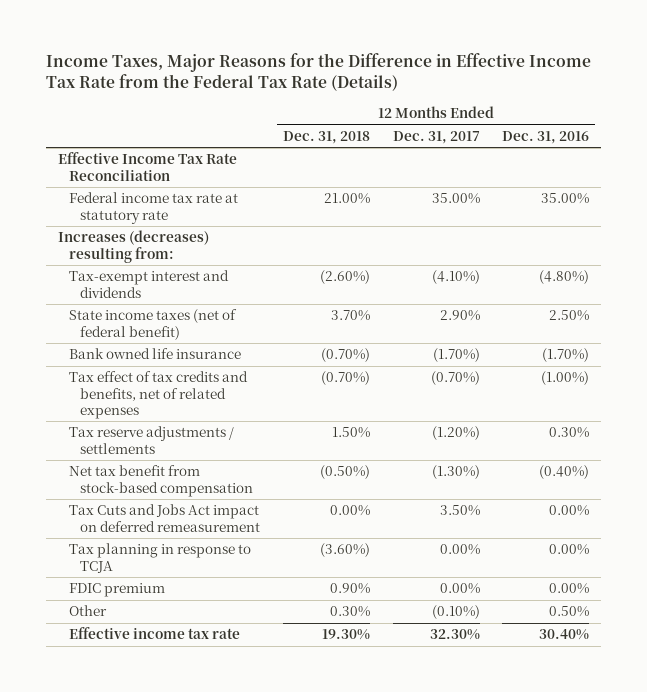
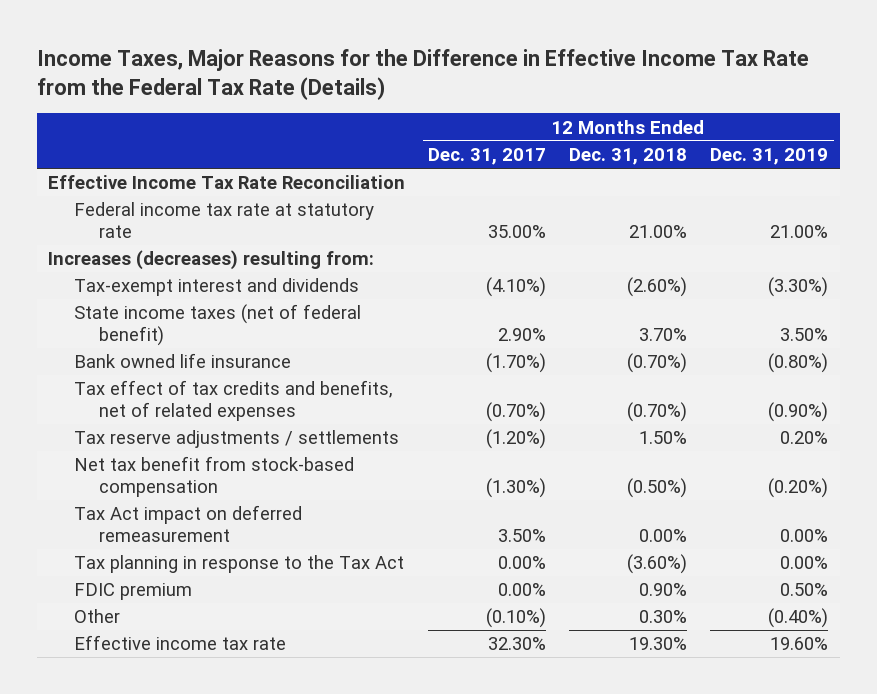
- | 12 Months Ended Dec. 31, 2018 | 12 Months Ended Dec. 31, 2017 | 12 Months Ended Dec. 31, 2016
+ | 12 Months Ended Dec. 31, 2017 | 12 Months Ended Dec. 31, 2018 | 12 Months Ended Dec. 31, 2019
- Tax Cuts and Jobs Act impact on deferred remeasurement | 0.00% | 3.50% | 0.00%
- Tax planning in response to TCJA | (3.60%) | 0.00% | 0.00%
+ Tax Act impact on deferred remeasurement | 3.50% | 0.00% | 0.00%
+ Tax planning in response to the Tax Act | 0.00% | (3.60%) | 0.00%

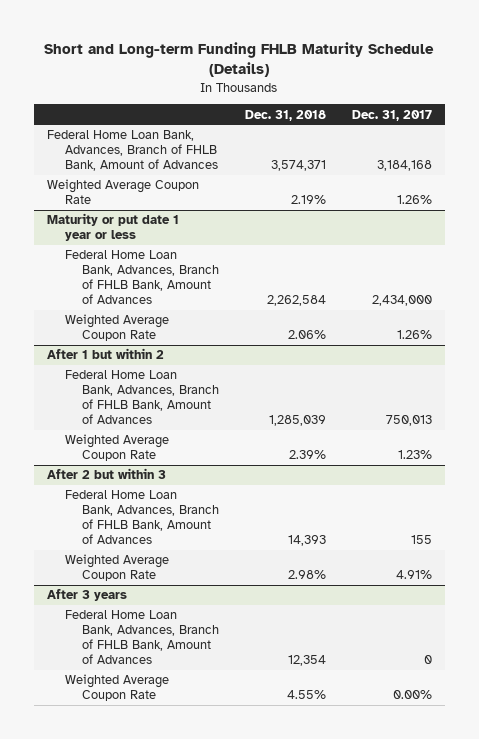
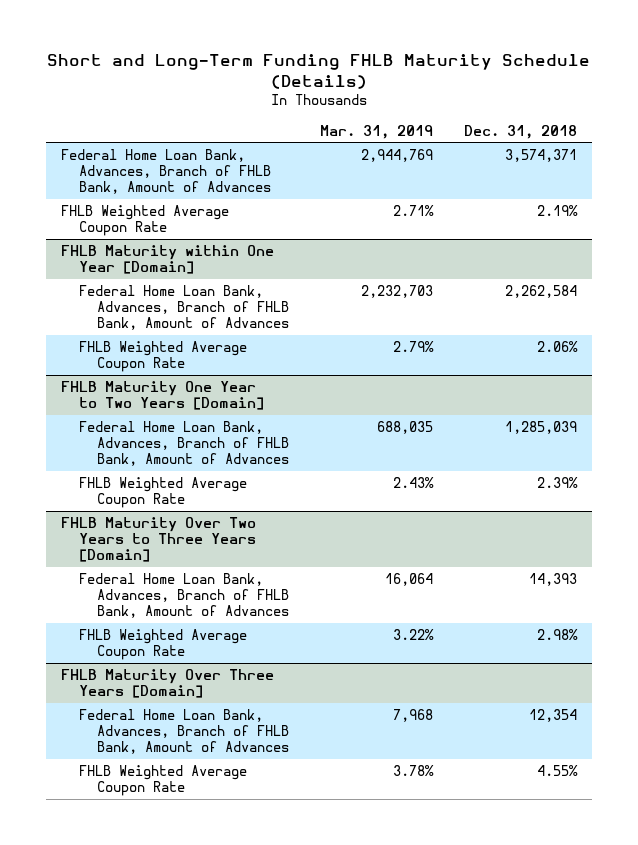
- Short and Long-term Funding FHLB Maturity Schedule (Details)
+ Short and Long-Term Funding FHLB Maturity Schedule (Details)
- | Dec. 31, 2018 | Dec. 31, 2017
+ | Mar. 31, 2019 | Dec. 31, 2018
- Weighted Average Coupon Rate | 2.19% | 1.26%
- Maturity or put date 1 year or less
+ FHLB Weighted Average Coupon Rate | 2.71% | 2.19%
+ FHLB Maturity within One Year [Domain]
- Weighted Average Coupon Rate | 2.06% | 1.26%
- After 1 but within 2
+ FHLB Weighted Average Coupon Rate | 2.79% | 2.06%
+ FHLB Maturity One Year to Two Years [Domain]
- Weighted Average Coupon Rate | 2.39% | 1.23%
- After 2 but within 3
+ FHLB Weighted Average Coupon Rate | 2.43% | 2.39%
+ FHLB Maturity Over Two Years to Three Years [Domain]
- Weighted Average Coupon Rate | 2.98% | 4.91%
- After 3 years
+ FHLB Weighted Average Coupon Rate | 3.22% | 2.98%
+ FHLB Maturity Over Three Years [Domain]
- Weighted Average Coupon Rate | 4.55% | 0.00%
+ FHLB Weighted Average Coupon Rate | 3.78% | 4.55%

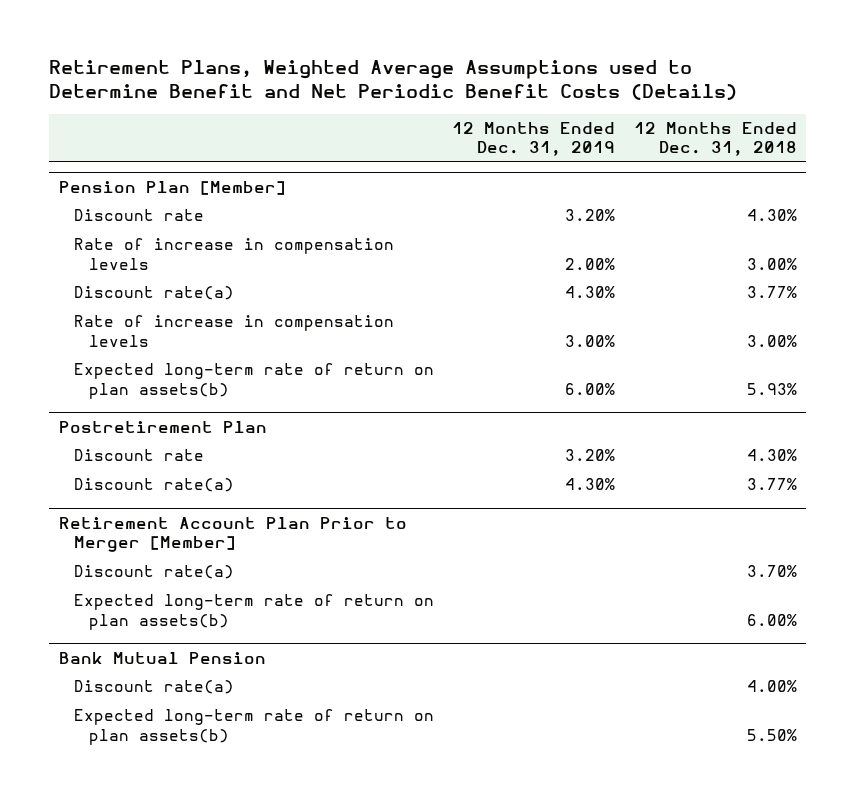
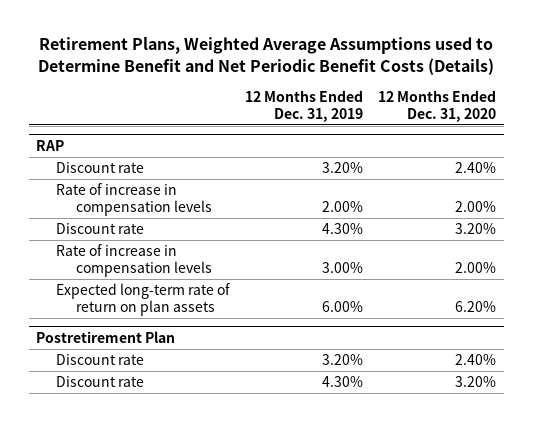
- | 12 Months Ended Dec. 31, 2019 | 12 Months Ended Dec. 31, 2018
+ | 12 Months Ended Dec. 31, 2019 | 12 Months Ended Dec. 31, 2020
- Pension Plan [Member]
+ RAP
- Discount rate(a) | 4.30% | 3.77%
+ Discount rate | 4.30% | 3.20%
- Expected long-term rate of return on plan assets(b) | 6.00% | 5.93%
+ Expected long-term rate of return on plan assets | 6.00% | 6.20%
@ Postretirement Plan
- Discount rate(a) | 4.30% | 3.77%
- Retirement Account Plan Prior to Merger [Member]
- Discount rate(a) | | 3.70%
- Expected long-term rate of return on plan assets(b) | | 6.00%
- Bank Mutual Pension
- Discount rate(a) | | 4.00%
- Expected long-term rate of return on plan assets(b) | | 5.50%
@ Postretirement Plan
+ Discount rate | 4.30% | 3.20%

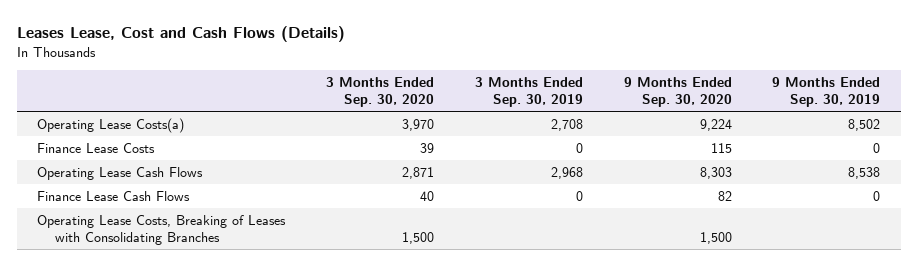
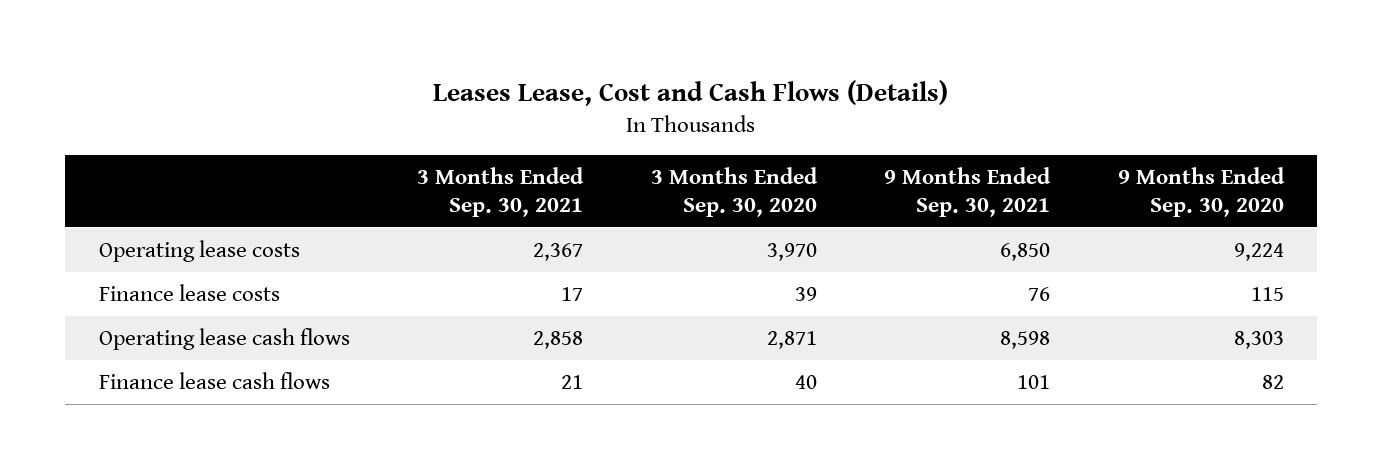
- | 3 Months Ended Sep. 30, 2020 | 3 Months Ended Sep. 30, 2019 | 9 Months Ended Sep. 30, 2020 | 9 Months Ended Sep. 30, 2019
+ | 3 Months Ended Sep. 30, 2021 | 3 Months Ended Sep. 30, 2020 | 9 Months Ended Sep. 30, 2021 | 9 Months Ended Sep. 30, 2020
- Operating Lease Costs(a) | 3,970 | 2,708 | 9,224 | 8,502
- Finance Lease Costs | 39 | 0 | 115 | 0
- Operating Lease Cash Flows | 2,871 | 2,968 | 8,303 | 8,538
- Finance Lease Cash Flows | 40 | 0 | 82 | 0
- Operating Lease Costs, Breaking of Leases with Consolidating Branches | 1,500 | | 1,500 |
+ Operating lease costs | 2,367 | 3,970 | 6,850 | 9,224
+ Finance lease costs | 17 | 39 | 76 | 115
+ Operating lease cash flows | 2,858 | 2,871 | 8,598 | 8,303
+ Finance lease cash flows | 21 | 40 | 101 | 82

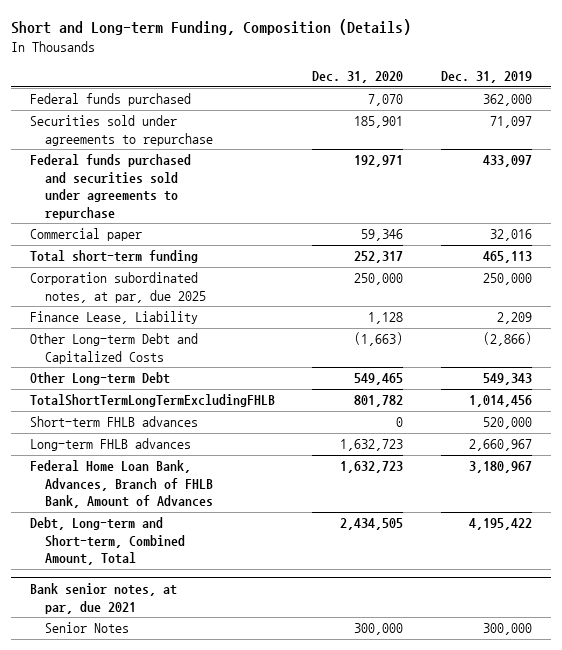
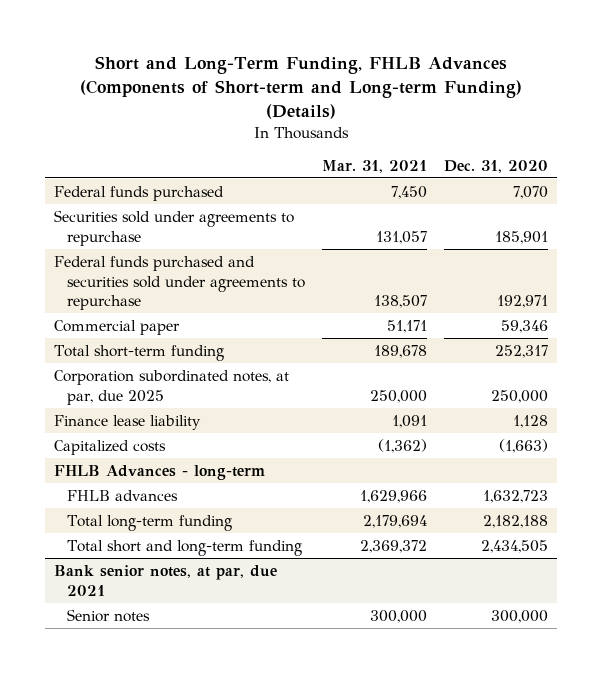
- Short and Long-term Funding, Composition (Details)
+ Short and Long-Term Funding, FHLB Advances (Components of Short-term and Long-term Funding) (Details)
- | Dec. 31, 2020 | Dec. 31, 2019
+ | Mar. 31, 2021 | Dec. 31, 2020
- Finance Lease, Liability | 1,128 | 2,209
- Other Long-term Debt and Capitalized Costs | (1,663) | (2,866)
- Other Long-term Debt | 549,465 | 549,343
- TotalShortTermLongTermExcludingFHLB | 801,782 | 1,014,456
- Short-term FHLB advances | 0 | 520,000
- Long-term FHLB advances | 1,632,723 | 2,660,967
- Federal Home Loan Bank, Advances, Branch of FHLB Bank, Amount of Advances | 1,632,723 | 3,180,967
- Debt, Long-term and Short-term, Combined Amount, Total | 2,434,505 | 4,195,422
+ Finance lease liability | 1,091 | 1,128
+ Capitalized costs | (1,362) | (1,663)
+ FHLB Advances - long-term
+ FHLB advances | 1,629,966 | 1,632,723
+ Total long-term funding | 2,179,694 | 2,182,188
+ Total short and long-term funding | 2,369,372 | 2,434,505
@ Bank senior notes, at par, due 2021
- Senior Notes | 300,000 | 300,000
+ Senior notes | 300,000 | 300,000

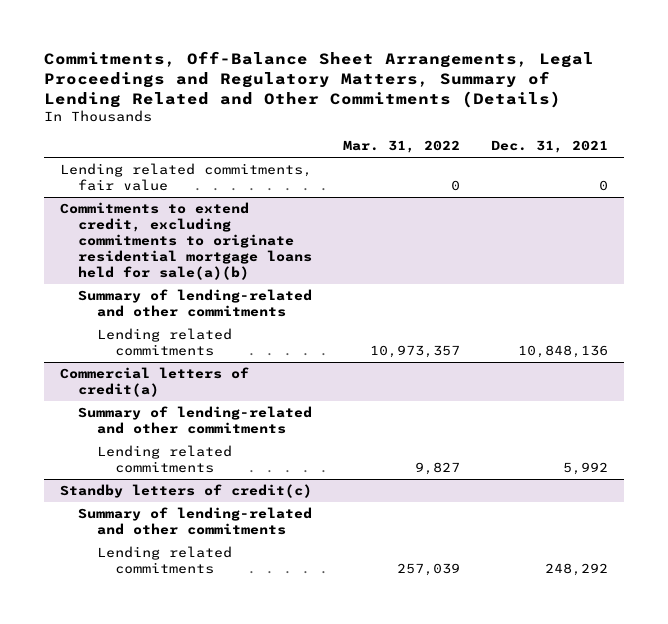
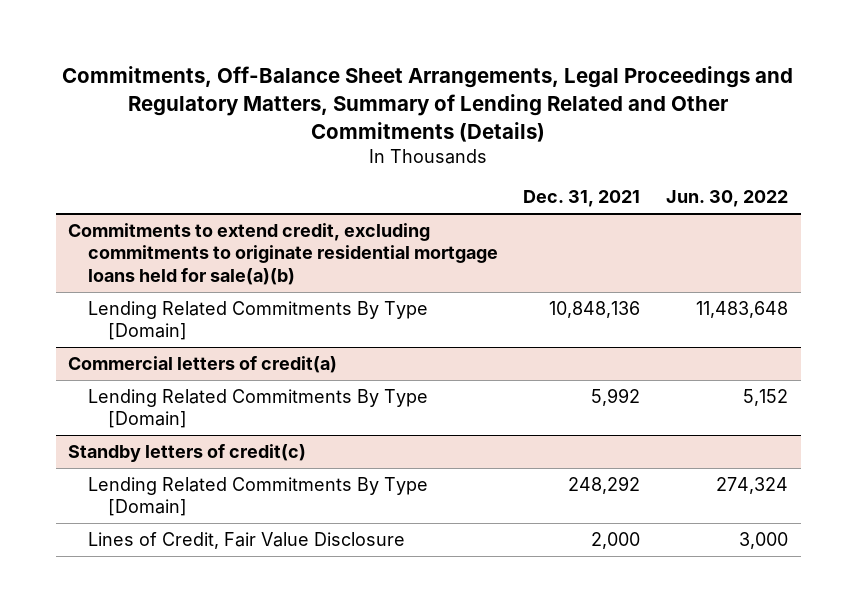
- | Mar. 31, 2022 | Dec. 31, 2021
+ | Dec. 31, 2021 | Jun. 30, 2022
- Lending related commitments, fair value | 0 | 0
@ Commitments to extend credit, excluding commitments to originate residential mortgage loans held for sale(a)(b)
- Summary of lending-related and other commitments
- Lending related commitments | 10,973,357 | 10,848,136
+ Lending Related Commitments By Type [Domain] | 10,848,136 | 11,483,648
@ Commercial letters of credit(a)
- Summary of lending-related and other commitments
- Lending related commitments | 9,827 | 5,992
+ Lending Related Commitments By Type [Domain] | 5,992 | 5,152
@ Standby letters of credit(c)
- Summary of lending-related and other commitments
- Lending related commitments | 257,039 | 248,292
+ Lending Related Commitments By Type [Domain] | 248,292 | 274,324
+ Lines of Credit, Fair Value Disclosure | 2,000 | 3,000

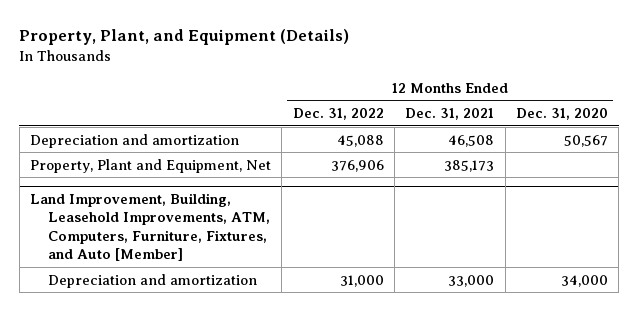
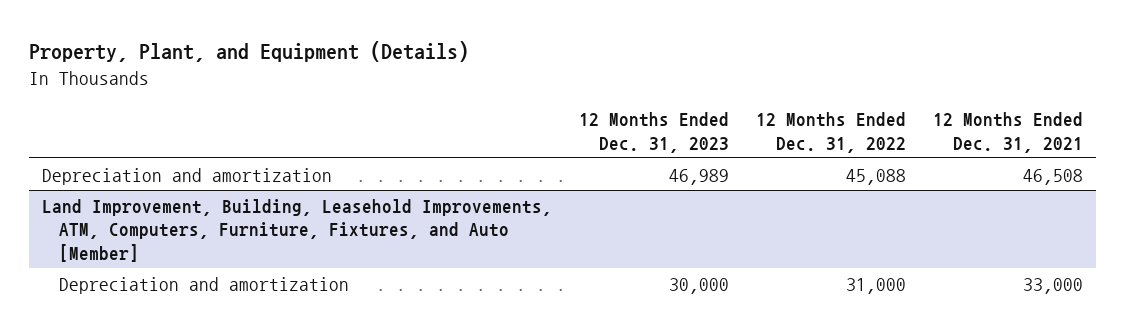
- | 12 Months Ended Dec. 31, 2022 | 12 Months Ended Dec. 31, 2021 | 12 Months Ended Dec. 31, 2020
+ | 12 Months Ended Dec. 31, 2023 | 12 Months Ended Dec. 31, 2022 | 12 Months Ended Dec. 31, 2021
- Property, Plant and Equipment, Net | 376,906 | 385,173 |

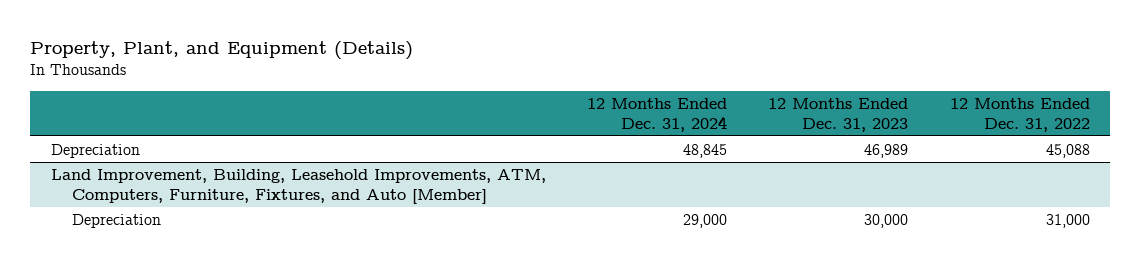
- | 12 Months Ended Dec. 31, 2023 | 12 Months Ended Dec. 31, 2022 | 12 Months Ended Dec. 31, 2021
+ | 12 Months Ended Dec. 31, 2024 | 12 Months Ended Dec. 31, 2023 | 12 Months Ended Dec. 31, 2022
- Depreciation and amortization | 46,989 | 45,088 | 46,508
+ Depreciation | 48,845 | 46,989 | 45,088
@ Land Improvement, Building, Leasehold Improvements, ATM, Computers, Furniture, Fixtures, and Auto [Member]
- Depreciation and amortization | 30,000 | 31,000 | 33,000
+ Depreciation | 29,000 | 30,000 | 31,000

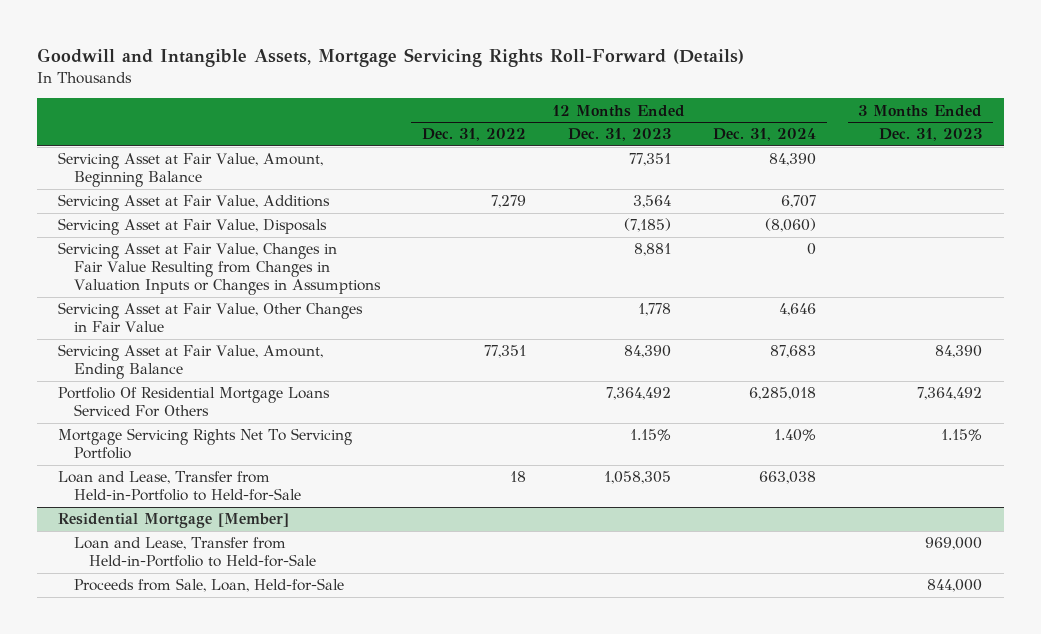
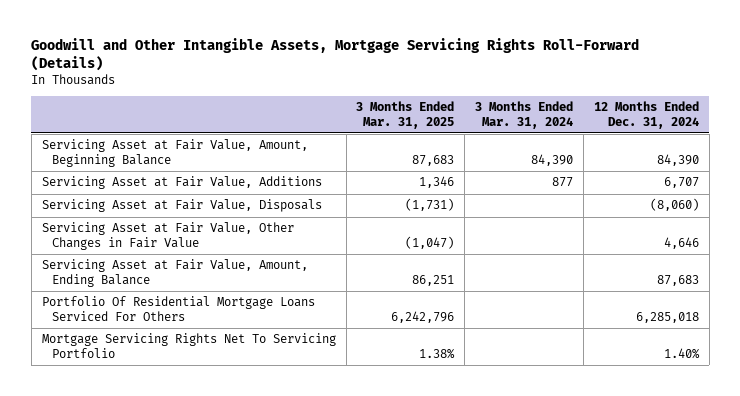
- Goodwill and Intangible Assets, Mortgage Servicing Rights Roll-Forward (Details)
+ Goodwill and Other Intangible Assets, Mortgage Servicing Rights Roll-Forward (Details)
- | 12 Months Ended Dec. 31, 2022 | 12 Months Ended Dec. 31, 2023 | 12 Months Ended Dec. 31, 2024 | 3 Months Ended Dec. 31, 2023
+ | 3 Months Ended Mar. 31, 2025 | 3 Months Ended Mar. 31, 2024 | 12 Months Ended Dec. 31, 2024
- Servicing Asset at Fair Value, Changes in Fair Value Resulting from Changes in Valuation Inputs or Changes in Assumptions | | 8,881 | 0 |
- Loan and Lease, Transfer from Held-in-Portfolio to Held-for-Sale | 18 | 1,058,305 | 663,038 |
- Residential Mortgage [Member]
- Loan and Lease, Transfer from Held-in-Portfolio to Held-for-Sale | | | | 969,000
- Proceeds from Sale, Loan, Held-for-Sale | | | | 844,000

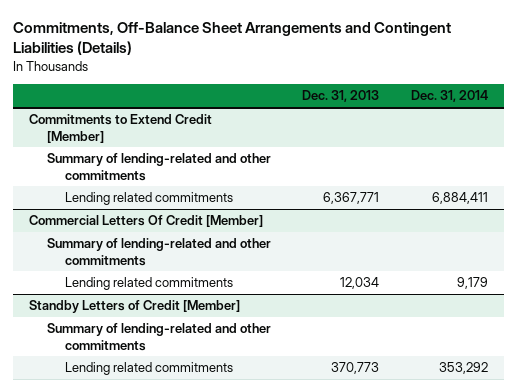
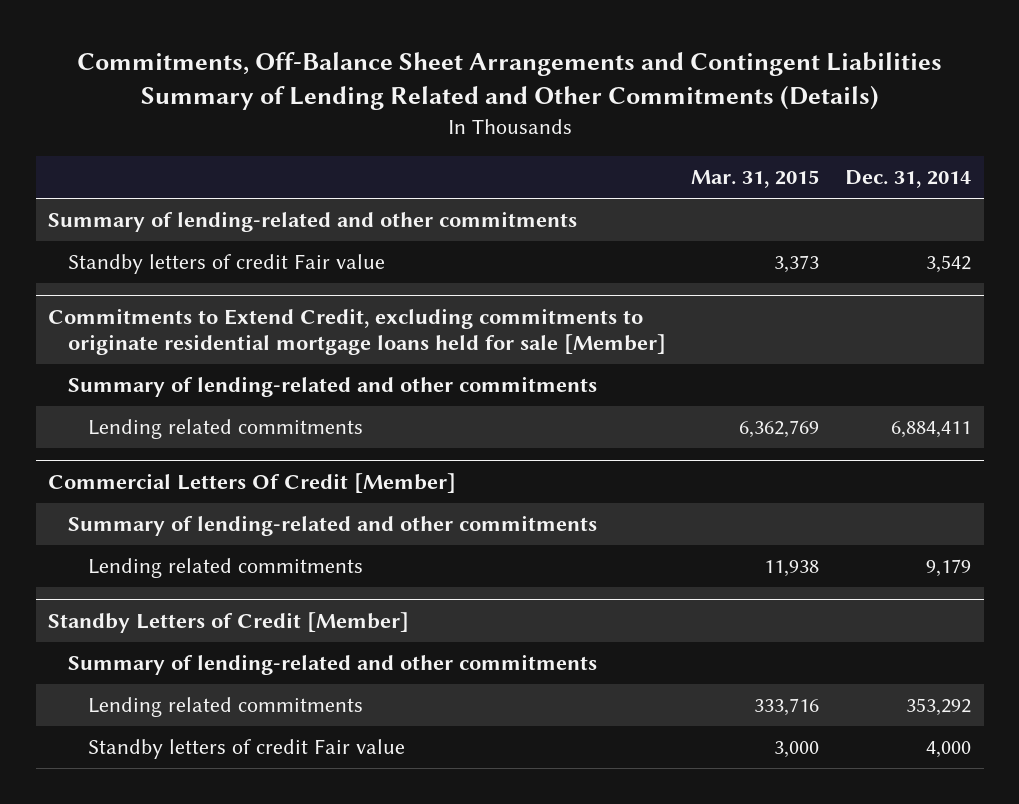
- Commitments, Off-Balance Sheet Arrangements and Contingent Liabilities (Details)
+ Commitments, Off-Balance Sheet Arrangements and Contingent Liabilities Summary of Lending Related and Other Commitments (Details)
- | Dec. 31, 2013 | Dec. 31, 2014
+ | Mar. 31, 2015 | Dec. 31, 2014
- Commitments to Extend Credit [Member]
+ Standby letters of credit Fair value | 3,373 | 3,542
+ Commitments to Extend Credit, excluding commitments to originate residential mortgage loans held for sale [Member]
+ Summary of lending-related and other commitments
@ Standby Letters of Credit [Member]
+ Standby letters of credit Fair value | 3,000 | 4,000

